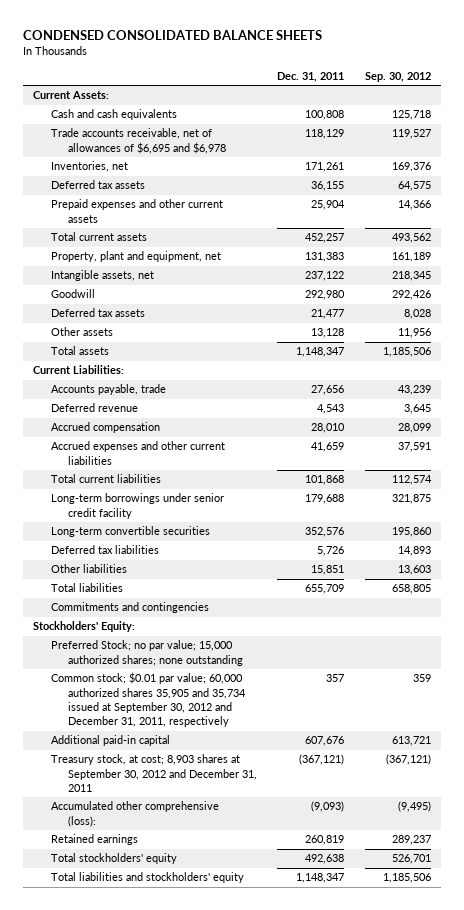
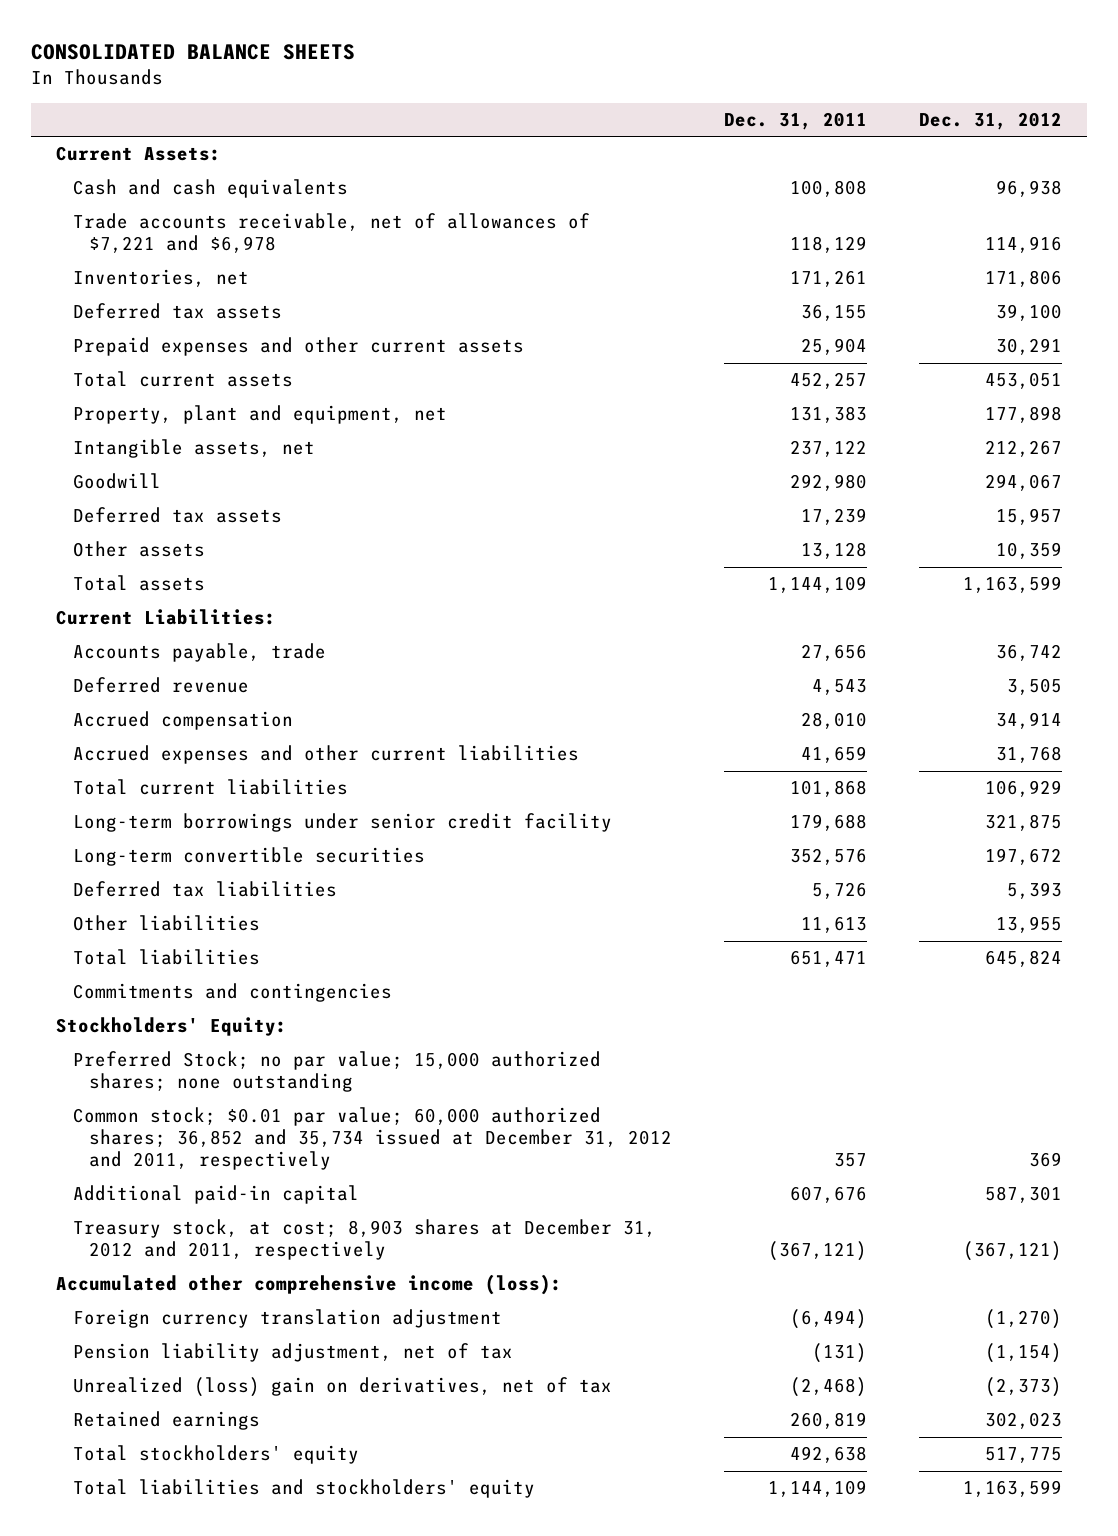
- CONDENSED CONSOLIDATED BALANCE SHEETS
+ CONSOLIDATED BALANCE SHEETS
- | Dec. 31, 2011 | Sep. 30, 2012
+ | Dec. 31, 2011 | Dec. 31, 2012
- Trade accounts receivable, net of allowances of $6,695 and $6,978 | 118,129 | 119,527
+ Trade accounts receivable, net of allowances of $7,221 and $6,978 | 118,129 | 114,916
- Deferred tax assets | 21,477 | 8,028
+ Deferred tax assets | 17,239 | 15,957
- Total assets | 1,148,347 | 1,185,506
+ Total assets | 1,144,109 | 1,163,599
- Other liabilities | 15,851 | 13,603
- Total liabilities | 655,709 | 658,805
+ Other liabilities | 11,613 | 13,955
+ Total liabilities | 651,471 | 645,824
- Common stock; $0.01 par value; 60,000 authorized shares 35,905 and 35,734 issued at September 30, 2012 and December 31, 2011, respectively | 357 | 359
+ Common stock; $0.01 par value; 60,000 authorized shares; 36,852 and 35,734 issued at December 31, 2012 and 2011, respectively | 357 | 369
- Treasury stock, at cost; 8,903 shares at September 30, 2012 and December 31, 2011 | (367,121) | (367,121)
- Accumulated other comprehensive (loss): | (9,093) | (9,495)
+ Treasury stock, at cost; 8,903 shares at December 31, 2012 and 2011, respectively | (367,121) | (367,121)
+ Accumulated other comprehensive income (loss):
+ Foreign currency translation adjustment | (6,494) | (1,270)
+ Pension liability adjustment, net of tax | (131) | (1,154)
+ Unrealized (loss) gain on derivatives, net of tax | (2,468) | (2,373)
- Total liabilities and stockholders' equity | 1,148,347 | 1,185,506
+ Total liabilities and stockholders' equity | 1,144,109 | 1,163,599

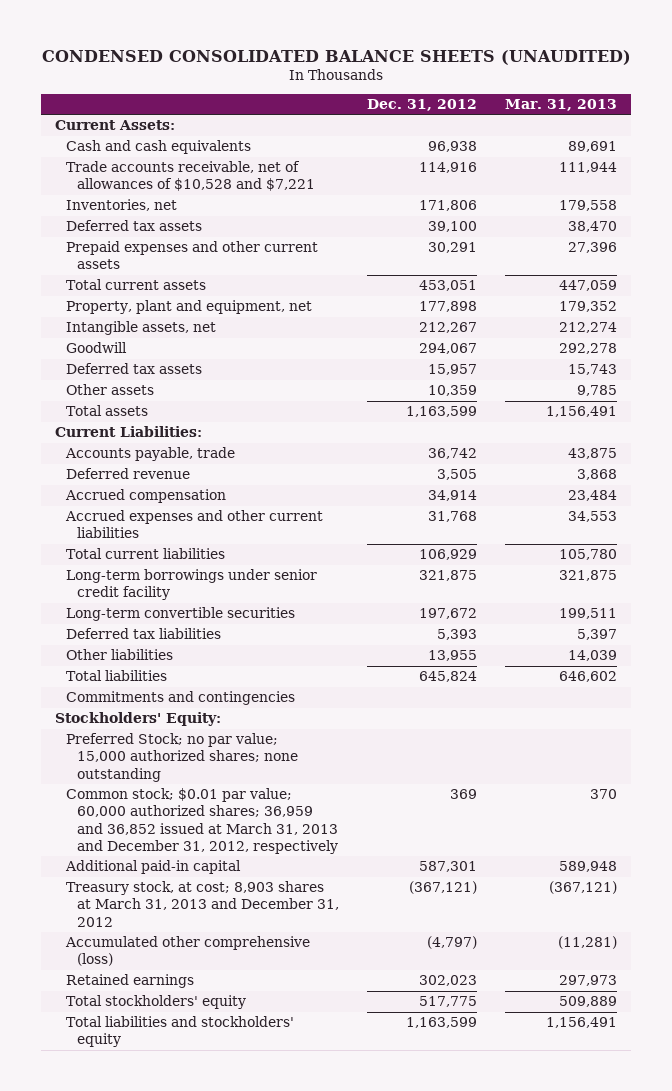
- CONSOLIDATED BALANCE SHEETS
+ CONDENSED CONSOLIDATED BALANCE SHEETS (UNAUDITED)
- | Dec. 31, 2011 | Dec. 31, 2012
+ | Dec. 31, 2012 | Mar. 31, 2013
- Trade accounts receivable, net of allowances of $7,221 and $6,978 | 118,129 | 114,916
+ Trade accounts receivable, net of allowances of $10,528 and $7,221 | 114,916 | 111,944
- Common stock; $0.01 par value; 60,000 authorized shares; 36,852 and 35,734 issued at December 31, 2012 and 2011, respectively | 357 | 369
+ Common stock; $0.01 par value; 60,000 authorized shares; 36,959 and 36,852 issued at March 31, 2013 and December 31, 2012, respectively | 369 | 370
- Treasury stock, at cost; 8,903 shares at December 31, 2012 and 2011, respectively | (367,121) | (367,121)
- Accumulated other comprehensive income (loss):
- Foreign currency translation adjustment | (6,494) | (1,270)
- Pension liability adjustment, net of tax | (131) | (1,154)
- Unrealized (loss) gain on derivatives, net of tax | (2,468) | (2,373)
+ Treasury stock, at cost; 8,903 shares at March 31, 2013 and December 31, 2012 | (367,121) | (367,121)
+ Accumulated other comprehensive (loss) | (4,797) | (11,281)

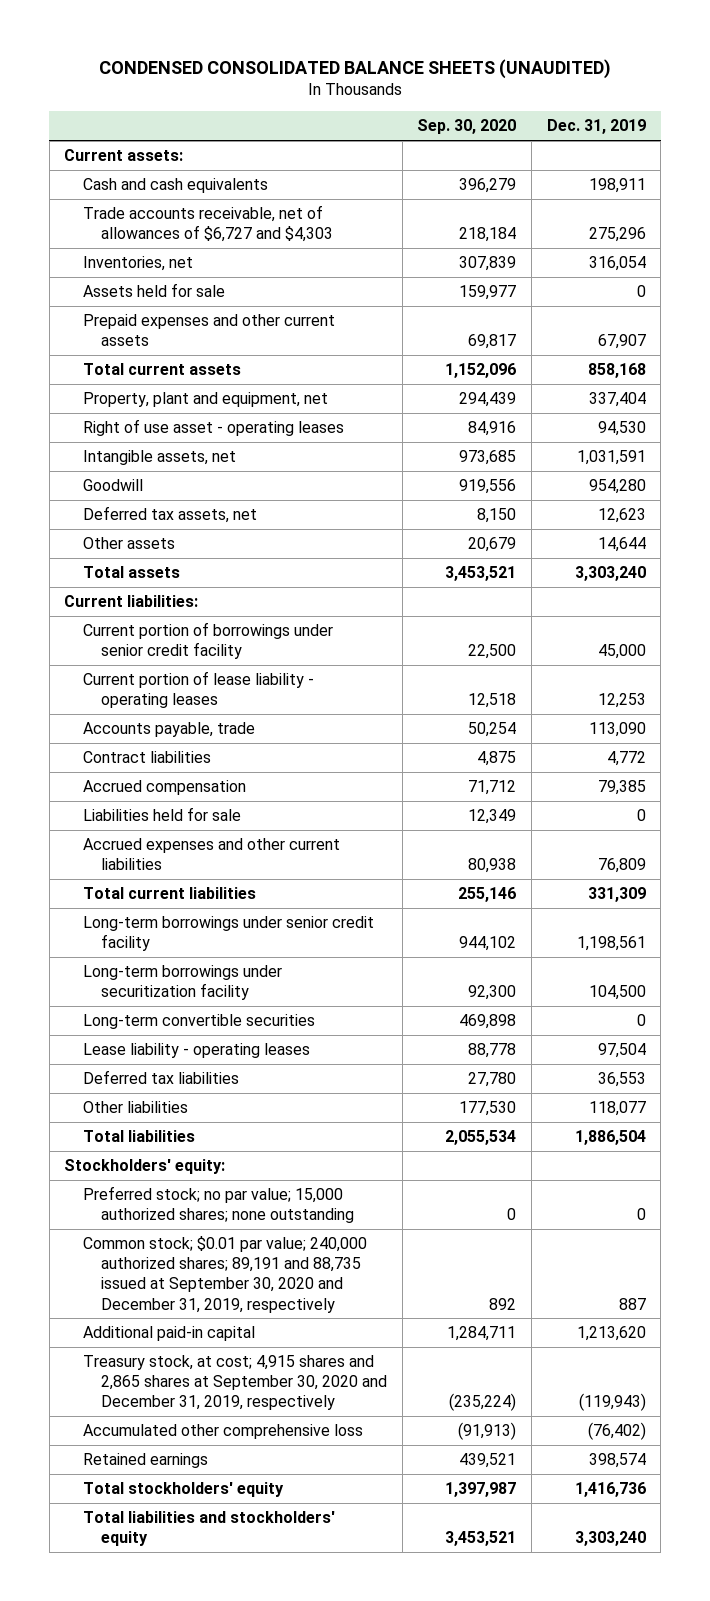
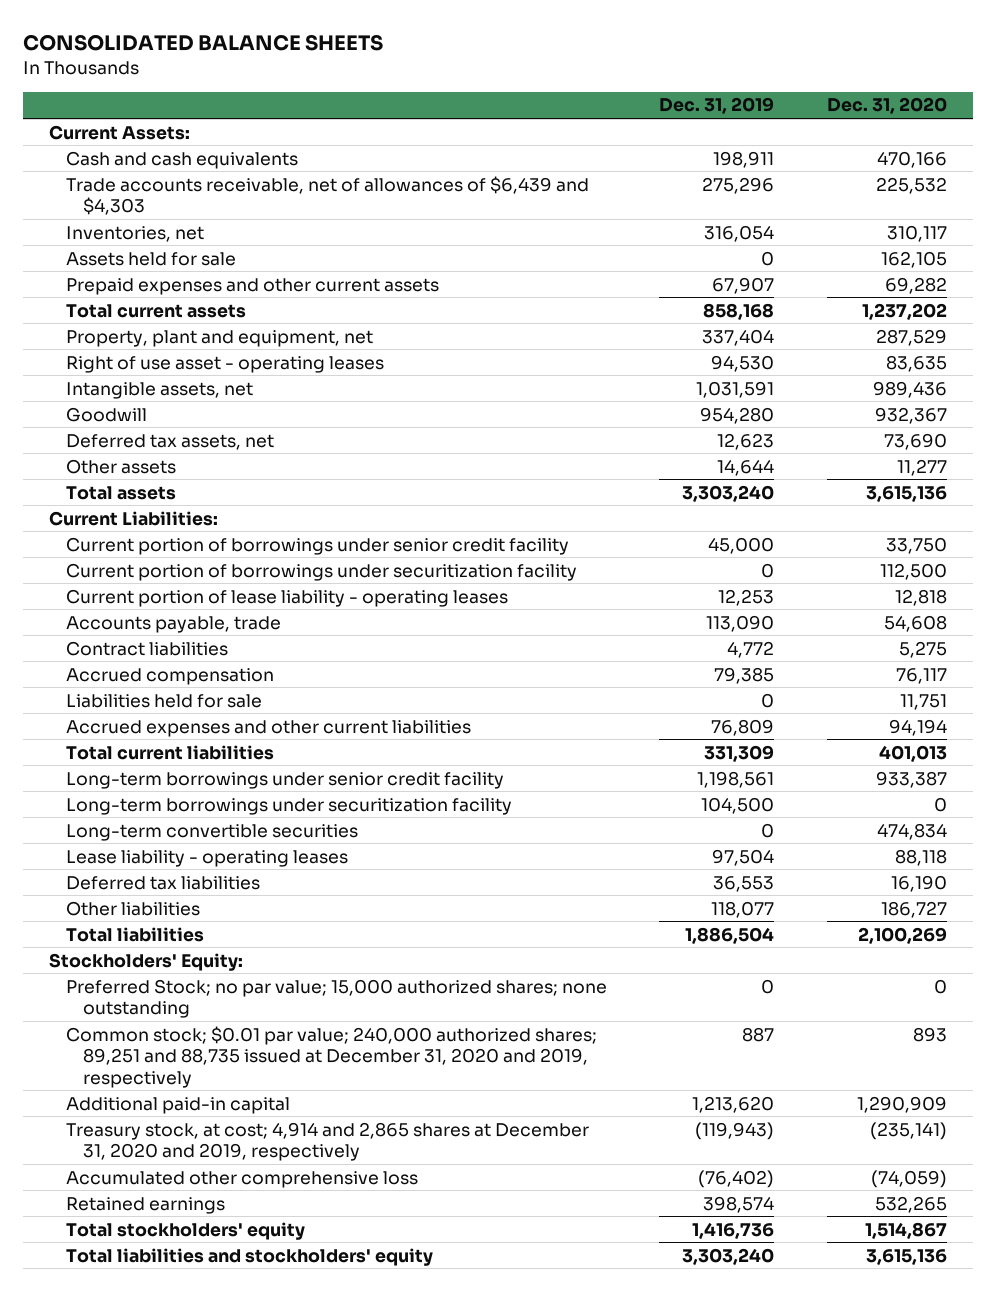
- CONDENSED CONSOLIDATED BALANCE SHEETS (UNAUDITED)
+ CONSOLIDATED BALANCE SHEETS
- | Sep. 30, 2020 | Dec. 31, 2019
+ | Dec. 31, 2019 | Dec. 31, 2020
- Current assets:
+ Current Assets:
- Trade accounts receivable, net of allowances of $6,727 and $4,303 | 218,184 | 275,296
+ Trade accounts receivable, net of allowances of $6,439 and $4,303 | 275,296 | 225,532
- Current liabilities:
+ Current Liabilities:
+ Current portion of borrowings under securitization facility | 0 | 112,500
- Stockholders' equity:
- Preferred stock; no par value; 15,000 authorized shares; none outstanding | 0 | 0
- Common stock; $0.01 par value; 240,000 authorized shares; 89,191 and 88,735 issued at September 30, 2020 and December 31, 2019, respectively | 892 | 887
+ Stockholders' Equity:
+ Preferred Stock; no par value; 15,000 authorized shares; none outstanding | 0 | 0
+ Common stock; $0.01 par value; 240,000 authorized shares; 89,251 and 88,735 issued at December 31, 2020 and 2019, respectively | 887 | 893
- Treasury stock, at cost; 4,915 shares and 2,865 shares at September 30, 2020 and December 31, 2019, respectively | (235,224) | (119,943)
+ Treasury stock, at cost; 4,914 and 2,865 shares at December 31, 2020 and 2019, respectively | (119,943) | (235,141)

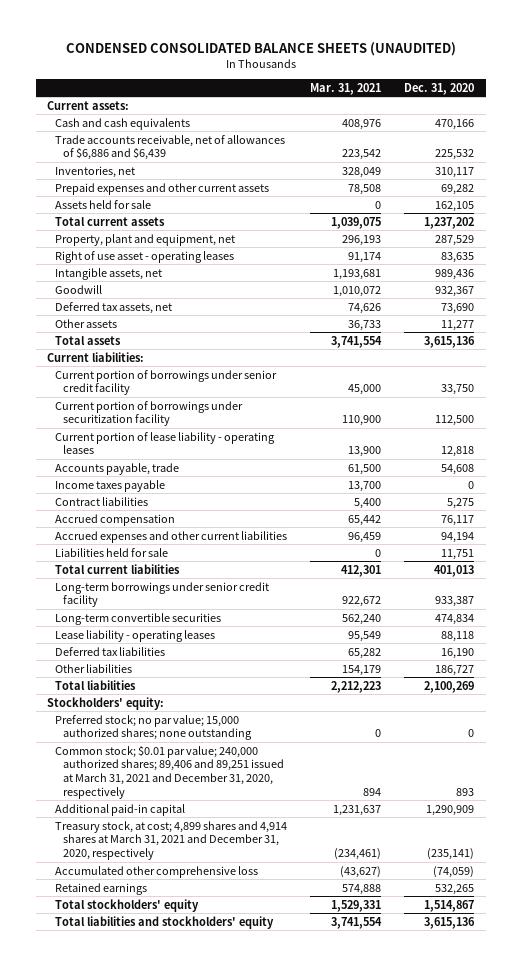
- CONSOLIDATED BALANCE SHEETS
+ CONDENSED CONSOLIDATED BALANCE SHEETS (UNAUDITED)
- | Dec. 31, 2019 | Dec. 31, 2020
+ | Mar. 31, 2021 | Dec. 31, 2020
- Current Assets:
+ Current assets:
- Trade accounts receivable, net of allowances of $6,439 and $4,303 | 275,296 | 225,532
+ Trade accounts receivable, net of allowances of $6,886 and $6,439 | 223,542 | 225,532
moved down: Assets held for sale | 0 | 162,105
- Current Liabilities:
+ Current liabilities:
+ Income taxes payable | 13,700 | 0
moved down: Liabilities held for sale | 0 | 11,751
- Long-term borrowings under securitization facility | 104,500 | 0
- Stockholders' Equity:
- Preferred Stock; no par value; 15,000 authorized shares; none outstanding | 0 | 0
- Common stock; $0.01 par value; 240,000 authorized shares; 89,251 and 88,735 issued at December 31, 2020 and 2019, respectively | 887 | 893
+ Stockholders' equity:
+ Preferred stock; no par value; 15,000 authorized shares; none outstanding | 0 | 0
+ Common stock; $0.01 par value; 240,000 authorized shares; 89,406 and 89,251 issued at March 31, 2021 and December 31, 2020, respectively | 894 | 893
- Treasury stock, at cost; 4,914 and 2,865 shares at December 31, 2020 and 2019, respectively | (119,943) | (235,141)
+ Treasury stock, at cost; 4,899 shares and 4,914 shares at March 31, 2021 and December 31, 2020, respectively | (234,461) | (235,141)

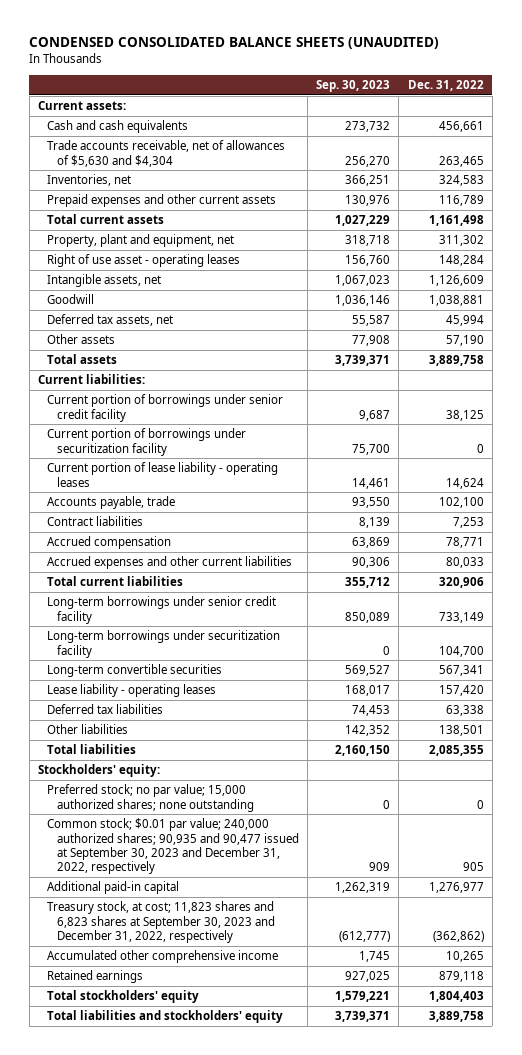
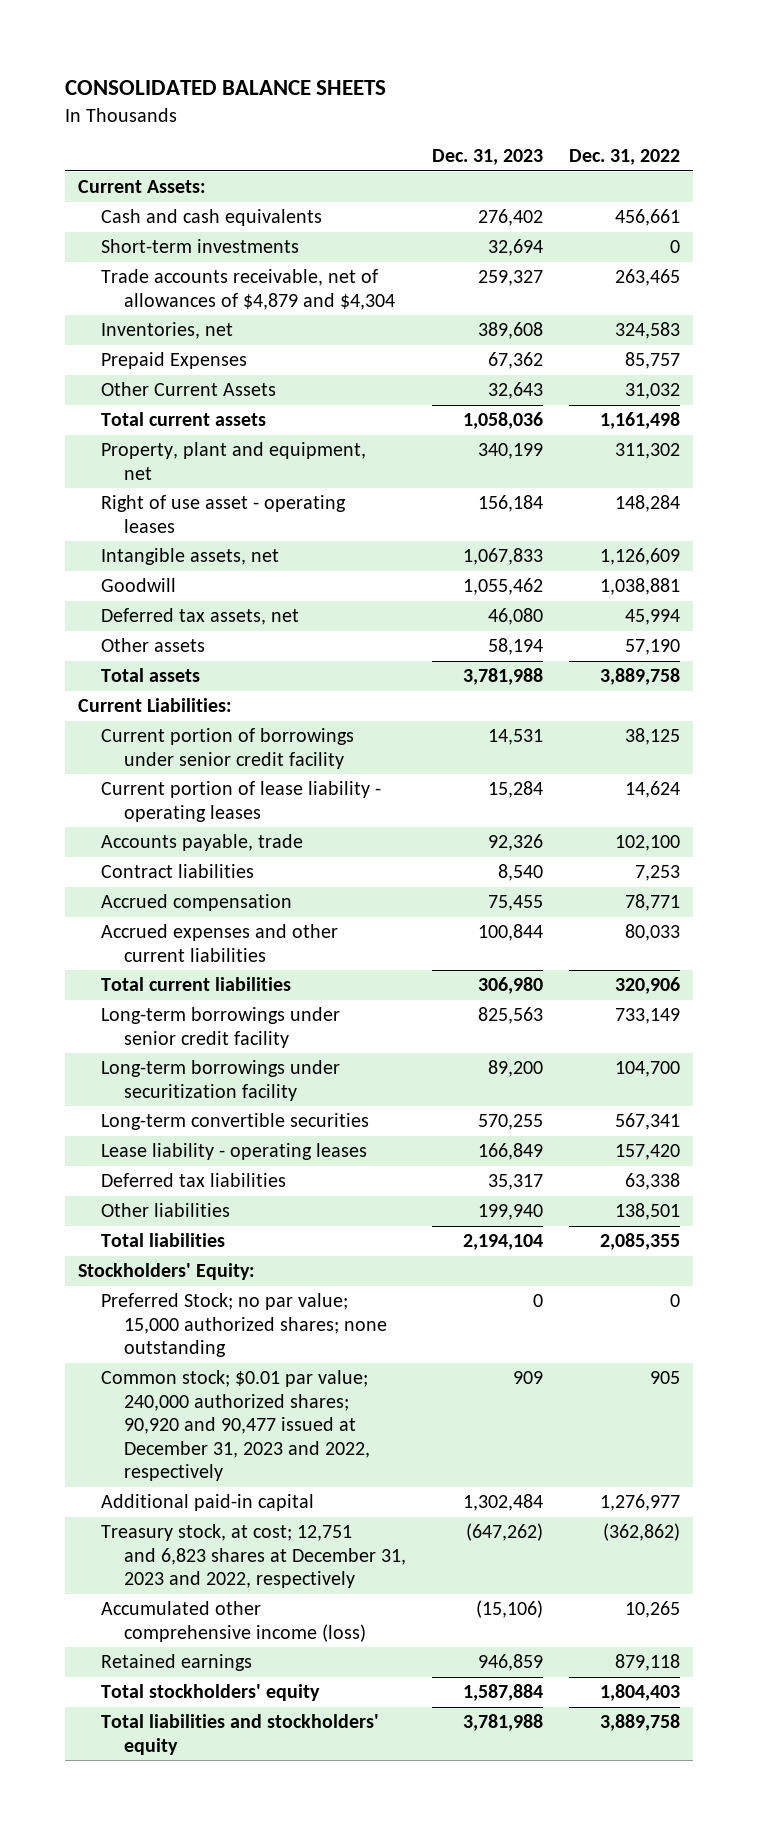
- CONDENSED CONSOLIDATED BALANCE SHEETS (UNAUDITED)
+ CONSOLIDATED BALANCE SHEETS
- | Sep. 30, 2023 | Dec. 31, 2022
+ | Dec. 31, 2023 | Dec. 31, 2022
- Current assets:
+ Current Assets:
- Trade accounts receivable, net of allowances of $5,630 and $4,304 | 256,270 | 263,465
+ Short-term investments | 32,694 | 0
+ Trade accounts receivable, net of allowances of $4,879 and $4,304 | 259,327 | 263,465
- Prepaid expenses and other current assets | 130,976 | 116,789
+ Prepaid Expenses | 67,362 | 85,757
+ Other Current Assets | 32,643 | 31,032
- Current liabilities:
+ Current Liabilities:
- Current portion of borrowings under securitization facility | 75,700 | 0
- Stockholders' equity:
- Preferred stock; no par value; 15,000 authorized shares; none outstanding | 0 | 0
- Common stock; $0.01 par value; 240,000 authorized shares; 90,935 and 90,477 issued at September 30, 2023 and December 31, 2022, respectively | 909 | 905
+ Stockholders' Equity:
+ Preferred Stock; no par value; 15,000 authorized shares; none outstanding | 0 | 0
+ Common stock; $0.01 par value; 240,000 authorized shares; 90,920 and 90,477 issued at December 31, 2023 and 2022, respectively | 909 | 905
- Treasury stock, at cost; 11,823 shares and 6,823 shares at September 30, 2023 and December 31, 2022, respectively | (612,777) | (362,862)
- Accumulated other comprehensive income | 1,745 | 10,265
+ Treasury stock, at cost; 12,751 and 6,823 shares at December 31, 2023 and 2022, respectively | (647,262) | (362,862)
+ Accumulated other comprehensive income (loss) | (15,106) | 10,265

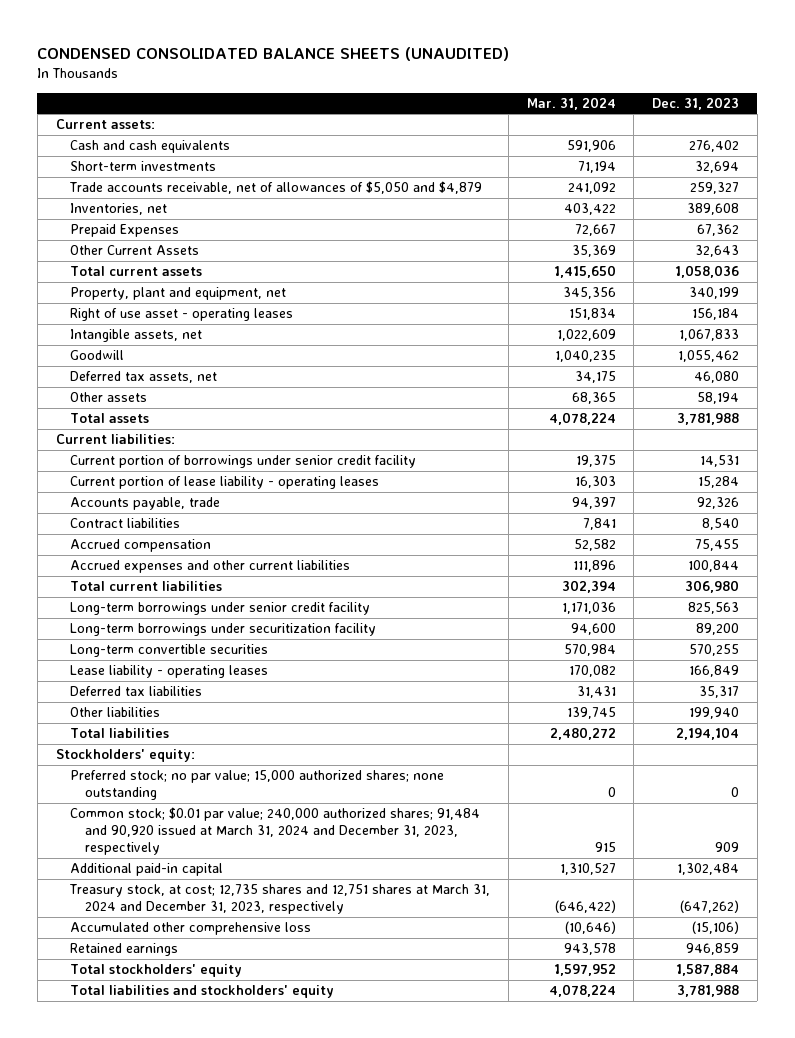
- CONSOLIDATED BALANCE SHEETS
+ CONDENSED CONSOLIDATED BALANCE SHEETS (UNAUDITED)
- | Dec. 31, 2023 | Dec. 31, 2022
+ | Mar. 31, 2024 | Dec. 31, 2023
- Current Assets:
+ Current assets:
- Trade accounts receivable, net of allowances of $4,879 and $4,304 | 259,327 | 263,465
+ Trade accounts receivable, net of allowances of $5,050 and $4,879 | 241,092 | 259,327
- Current Liabilities:
+ Current liabilities:
- Stockholders' Equity:
- Preferred Stock; no par value; 15,000 authorized shares; none outstanding | 0 | 0
- Common stock; $0.01 par value; 240,000 authorized shares; 90,920 and 90,477 issued at December 31, 2023 and 2022, respectively | 909 | 905
+ Stockholders' equity:
+ Preferred stock; no par value; 15,000 authorized shares; none outstanding | 0 | 0
+ Common stock; $0.01 par value; 240,000 authorized shares; 91,484 and 90,920 issued at March 31, 2024 and December 31, 2023, respectively | 915 | 909
- Treasury stock, at cost; 12,751 and 6,823 shares at December 31, 2023 and 2022, respectively | (647,262) | (362,862)
- Accumulated other comprehensive income (loss) | (15,106) | 10,265
+ Treasury stock, at cost; 12,735 shares and 12,751 shares at March 31, 2024 and December 31, 2023, respectively | (646,422) | (647,262)
+ Accumulated other comprehensive loss | (10,646) | (15,106)

